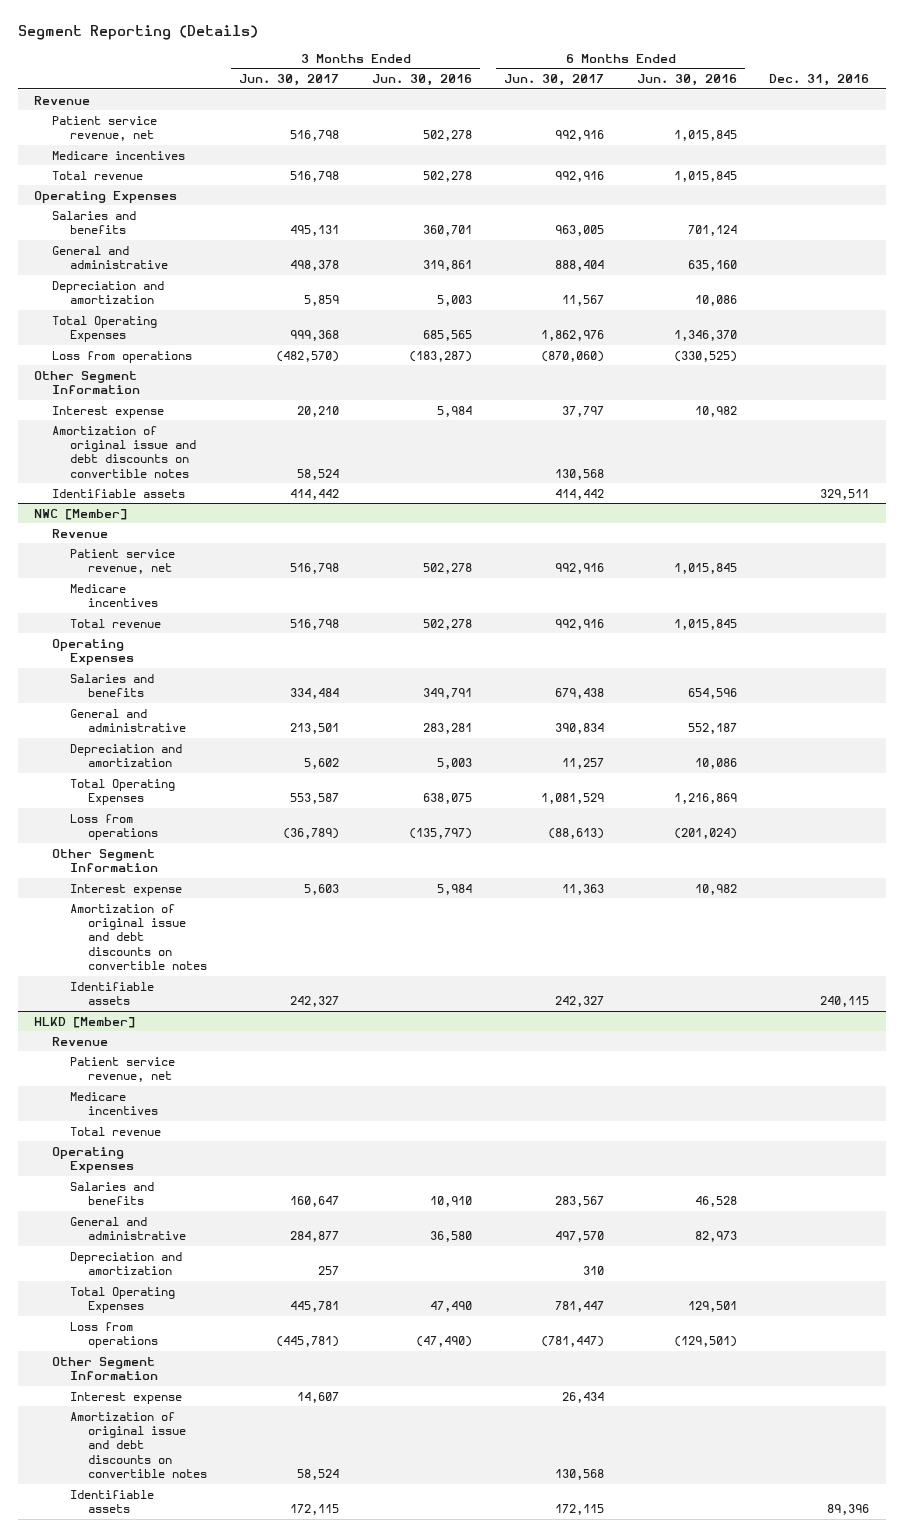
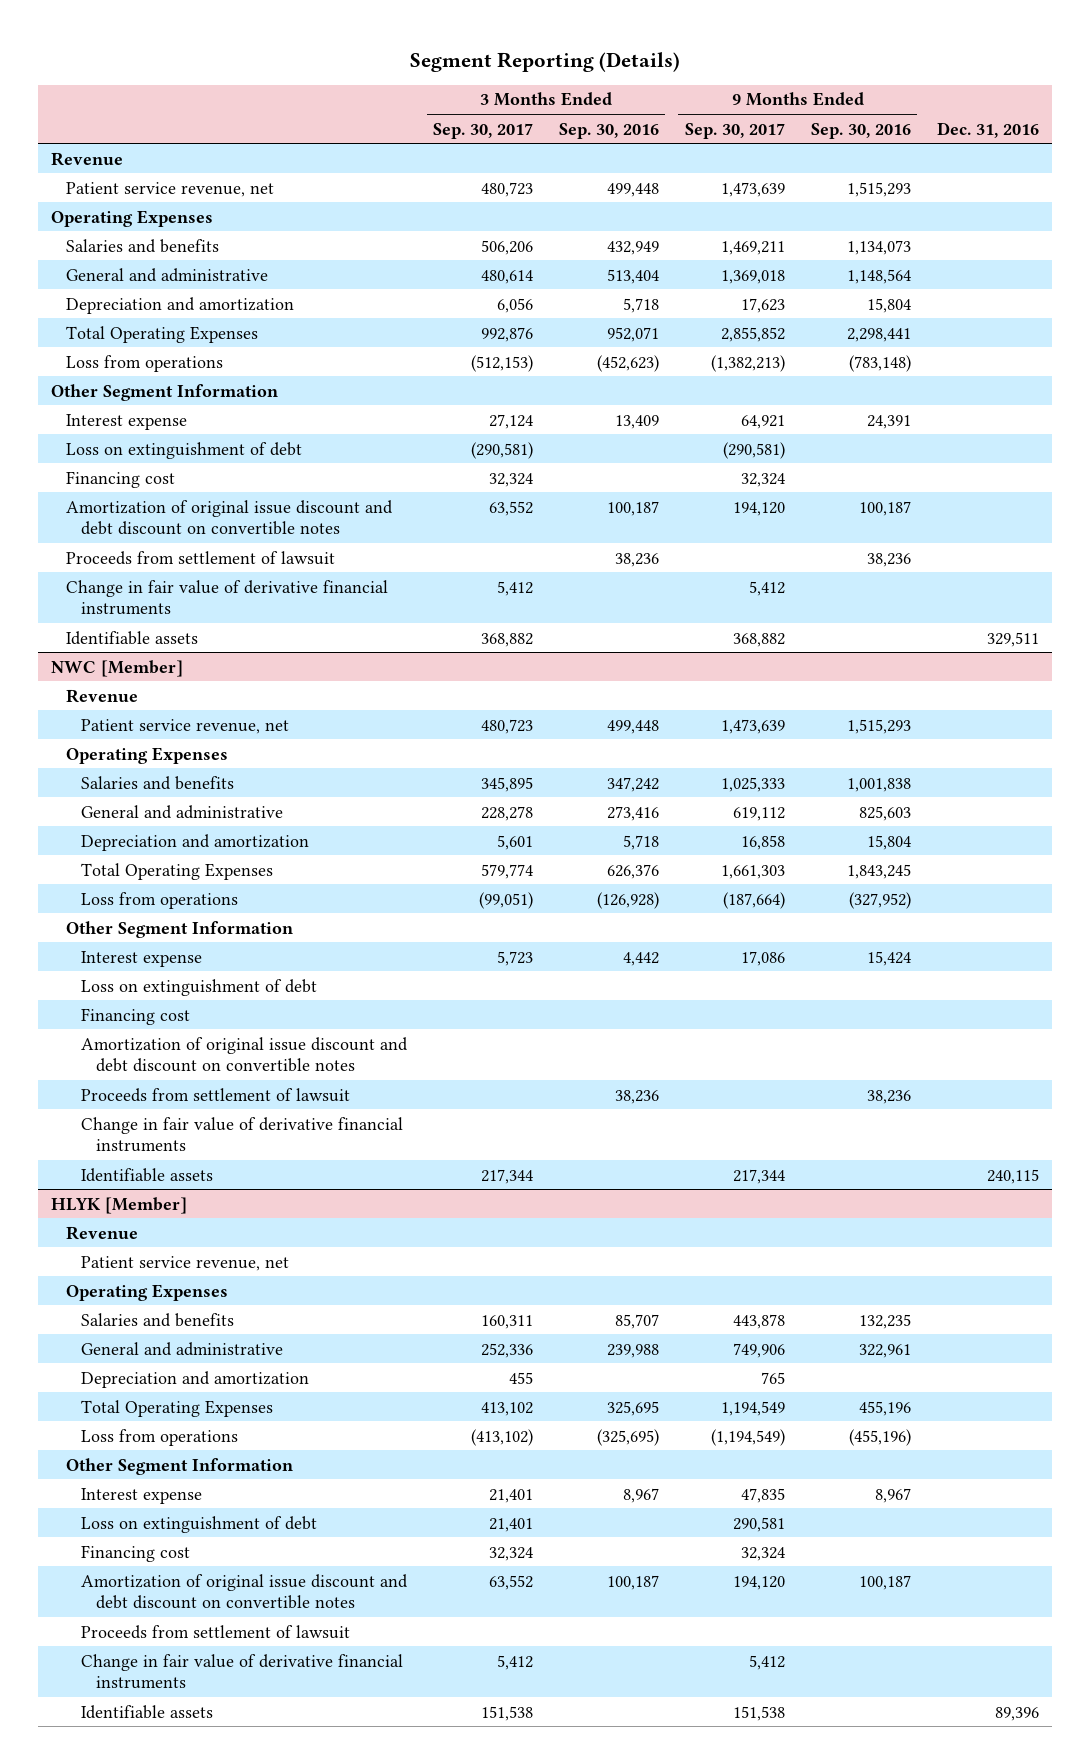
- | 3 Months Ended Jun. 30, 2017 | 3 Months Ended Jun. 30, 2016 | 6 Months Ended Jun. 30, 2017 | 6 Months Ended Jun. 30, 2016 | Dec. 31, 2016
+ | 3 Months Ended Sep. 30, 2017 | 3 Months Ended Sep. 30, 2016 | 9 Months Ended Sep. 30, 2017 | 9 Months Ended Sep. 30, 2016 | Dec. 31, 2016
- Medicare incentives
- Total revenue | 516,798 | 502,278 | 992,916 | 1,015,845 |
- Amortization of original issue and debt discounts on convertible notes | 58,524 | | 130,568 | |
+ Loss on extinguishment of debt | (290,581) | | (290,581) | |
+ Financing cost | 32,324 | | 32,324 | |
+ Amortization of original issue discount and debt discount on convertible notes | 63,552 | 100,187 | 194,120 | 100,187 |
+ Proceeds from settlement of lawsuit | | 38,236 | | 38,236 |
+ Change in fair value of derivative financial instruments | 5,412 | | 5,412 | |
@ NWC [Member]
- Medicare incentives
- Total revenue | 516,798 | 502,278 | 992,916 | 1,015,845 |
- Amortization of original issue and debt discounts on convertible notes
+ Loss on extinguishment of debt
+ Financing cost
+ Amortization of original issue discount and debt discount on convertible notes
+ Proceeds from settlement of lawsuit | | 38,236 | | 38,236 |
+ Change in fair value of derivative financial instruments
- HLKD [Member]
+ HLYK [Member]
- Medicare incentives
- Total revenue
- Amortization of original issue and debt discounts on convertible notes | 58,524 | | 130,568 | |
+ Loss on extinguishment of debt | 21,401 | | 290,581 | |
+ Financing cost | 32,324 | | 32,324 | |
+ Amortization of original issue discount and debt discount on convertible notes | 63,552 | 100,187 | 194,120 | 100,187 |
+ Proceeds from settlement of lawsuit
+ Change in fair value of derivative financial instruments | 5,412 | | 5,412 | |

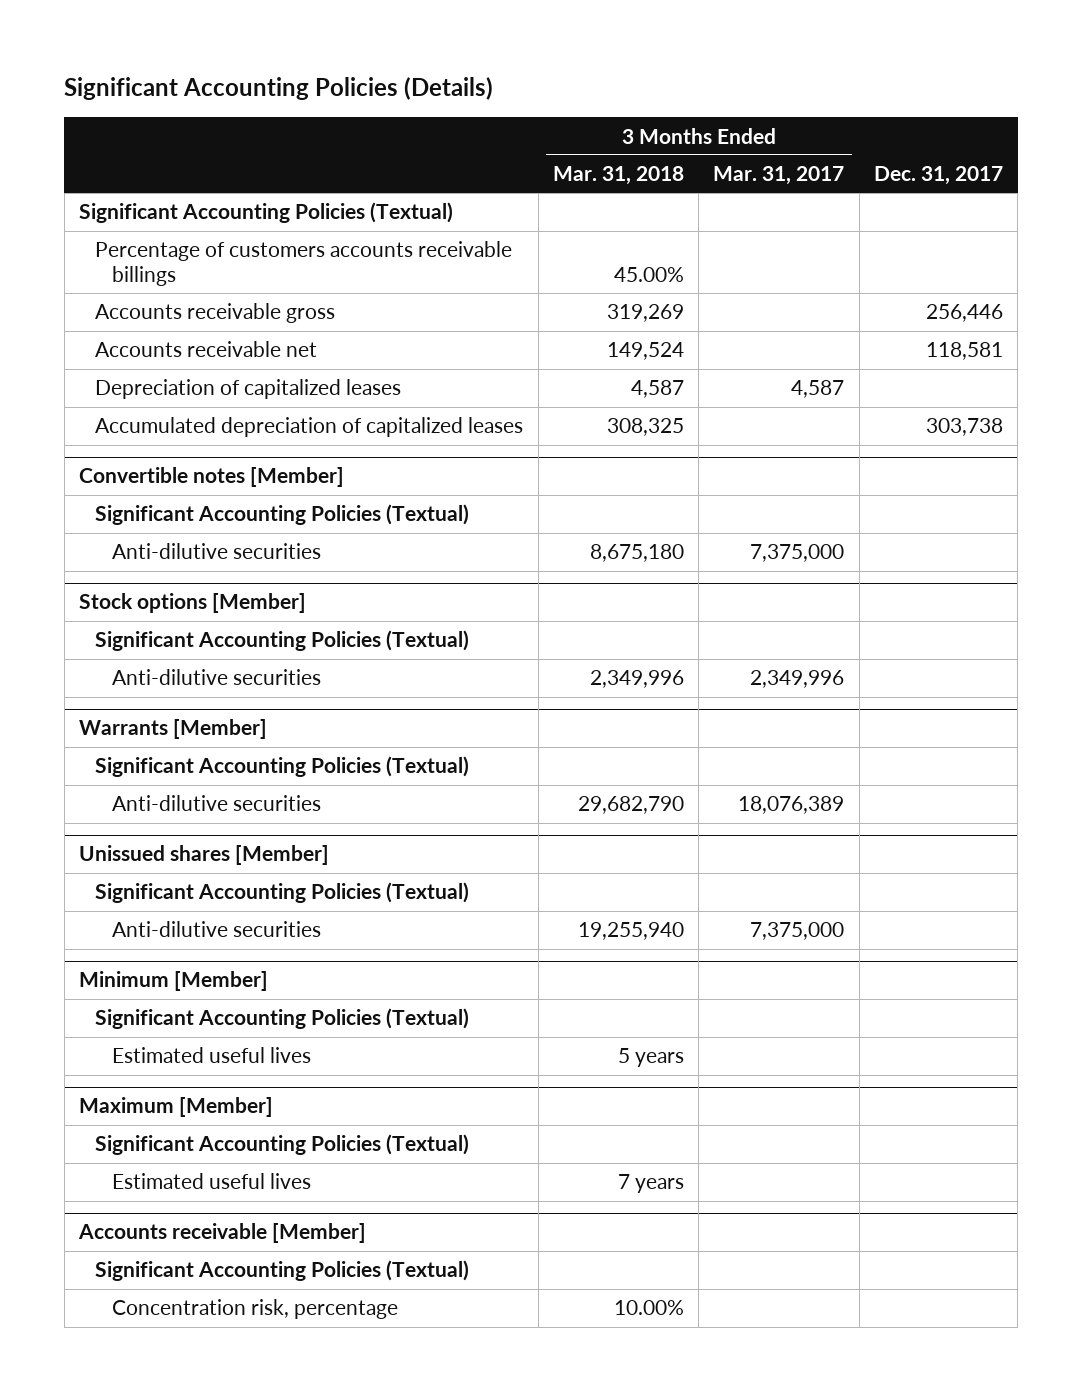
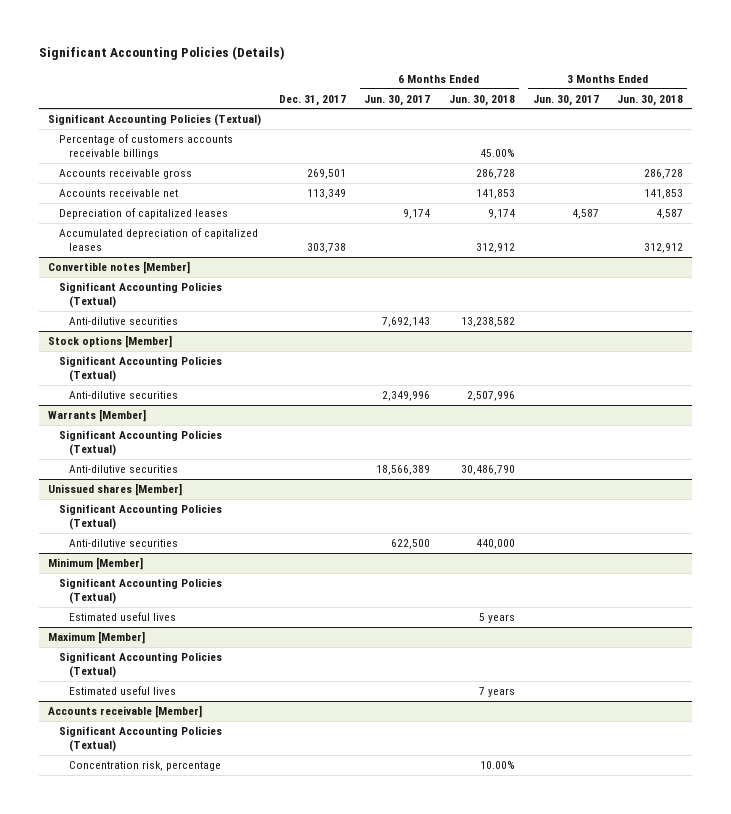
- | 3 Months Ended Mar. 31, 2018 | 3 Months Ended Mar. 31, 2017 | Dec. 31, 2017
+ | Dec. 31, 2017 | 6 Months Ended Jun. 30, 2017 | 6 Months Ended Jun. 30, 2018 | 3 Months Ended Jun. 30, 2017 | 3 Months Ended Jun. 30, 2018
- Accounts receivable gross | 319,269 | | 256,446
- Accounts receivable net | 149,524 | | 118,581
+ Accounts receivable gross | 269,501 | | 286,728 | | 286,728
+ Accounts receivable net | 113,349 | | 141,853 | | 141,853

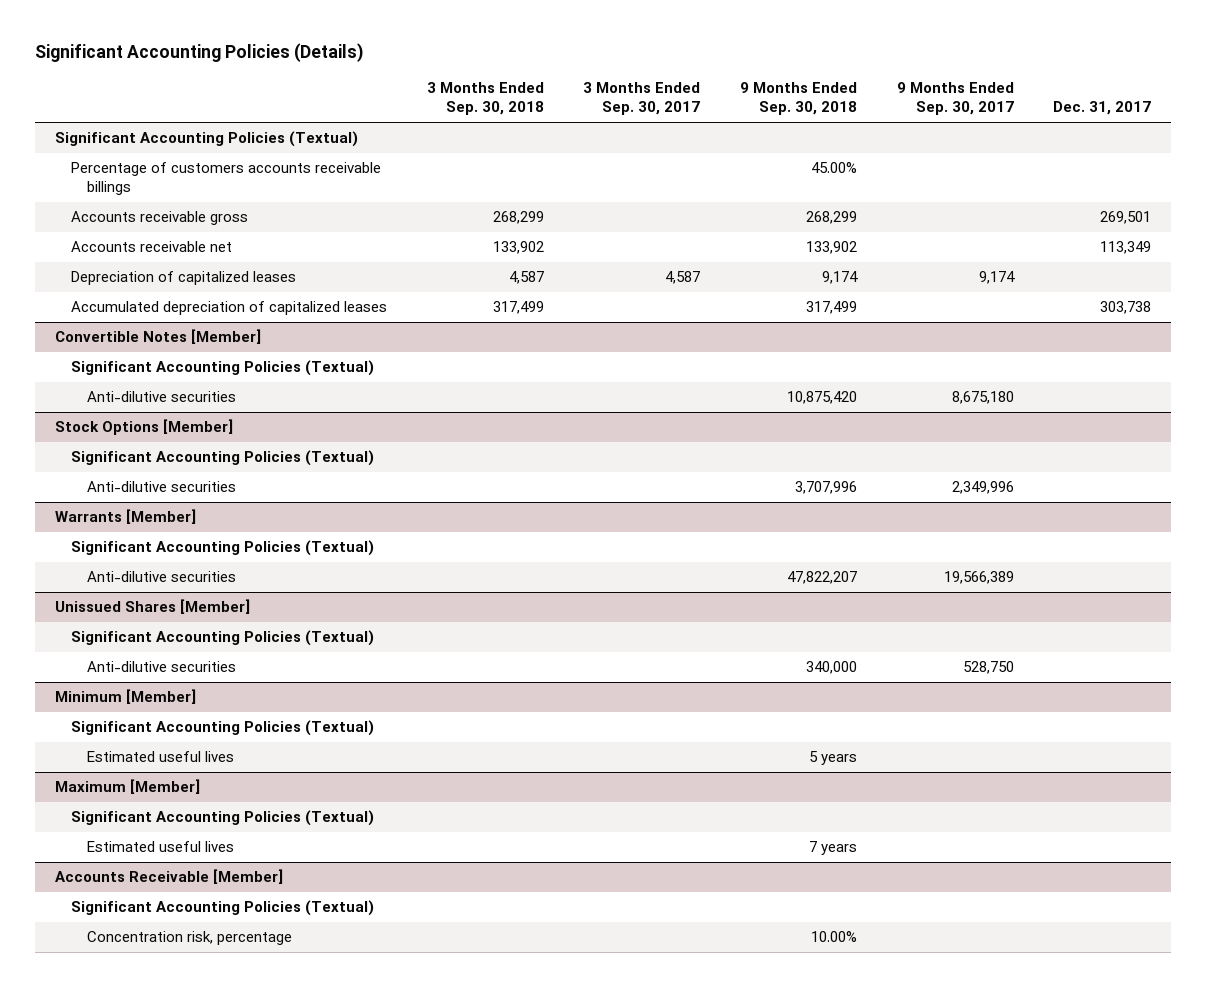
- | Dec. 31, 2017 | 6 Months Ended Jun. 30, 2017 | 6 Months Ended Jun. 30, 2018 | 3 Months Ended Jun. 30, 2017 | 3 Months Ended Jun. 30, 2018
+ | 3 Months Ended Sep. 30, 2018 | 3 Months Ended Sep. 30, 2017 | 9 Months Ended Sep. 30, 2018 | 9 Months Ended Sep. 30, 2017 | Dec. 31, 2017
- Convertible notes [Member]
+ Convertible Notes [Member]
- Stock options [Member]
+ Stock Options [Member]
- Unissued shares [Member]
+ Unissued Shares [Member]
- Accounts receivable [Member]
+ Accounts Receivable [Member]

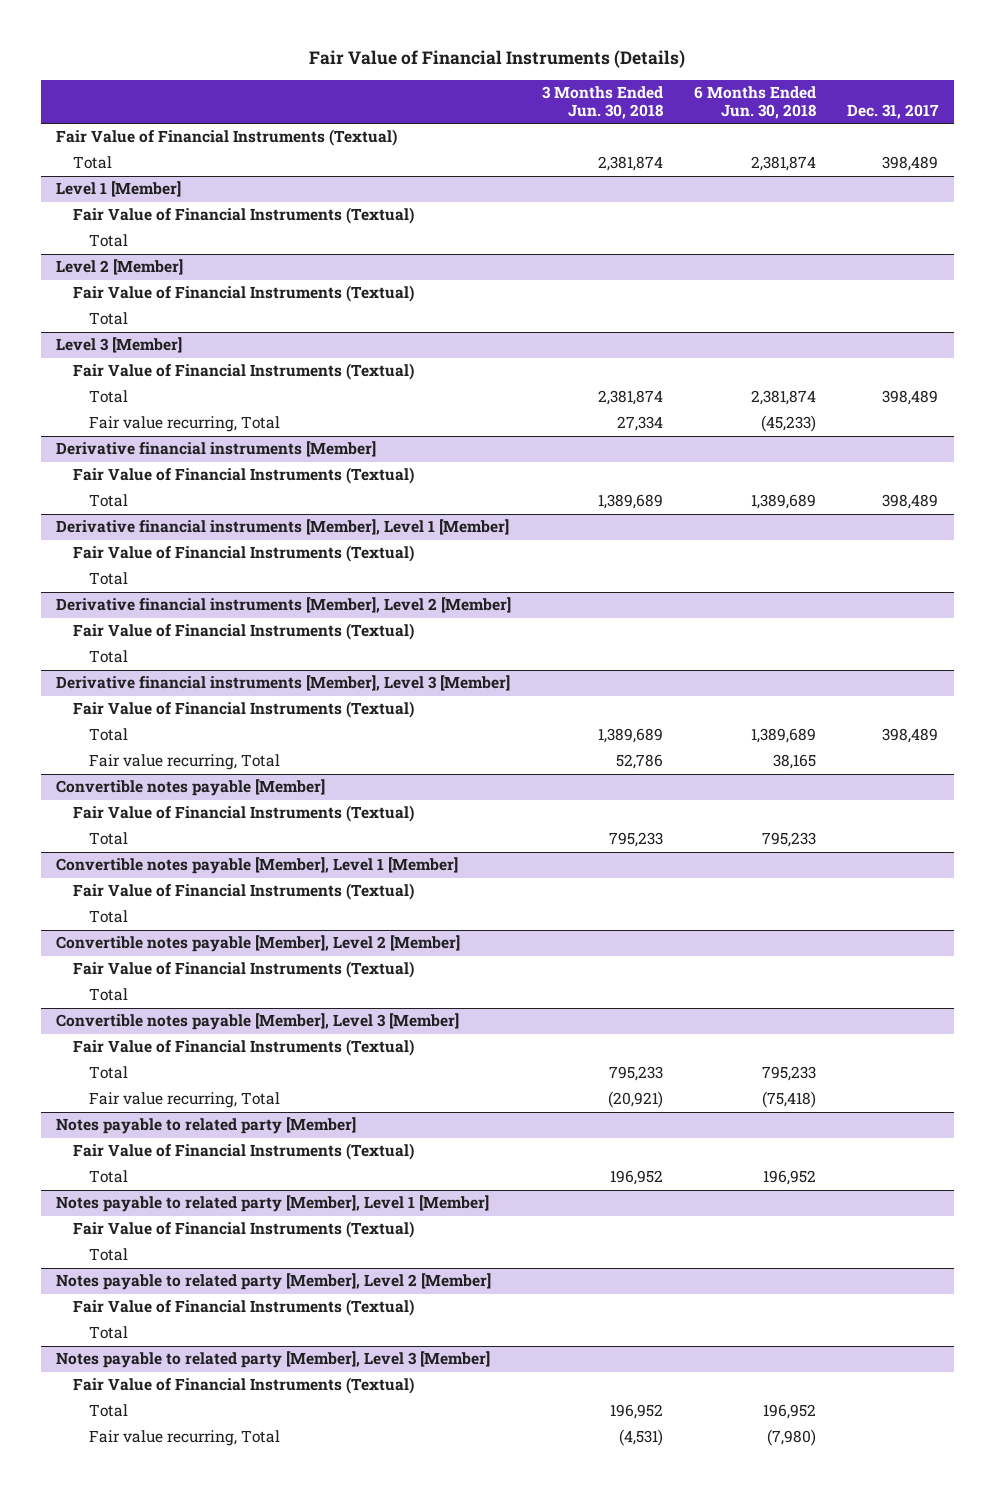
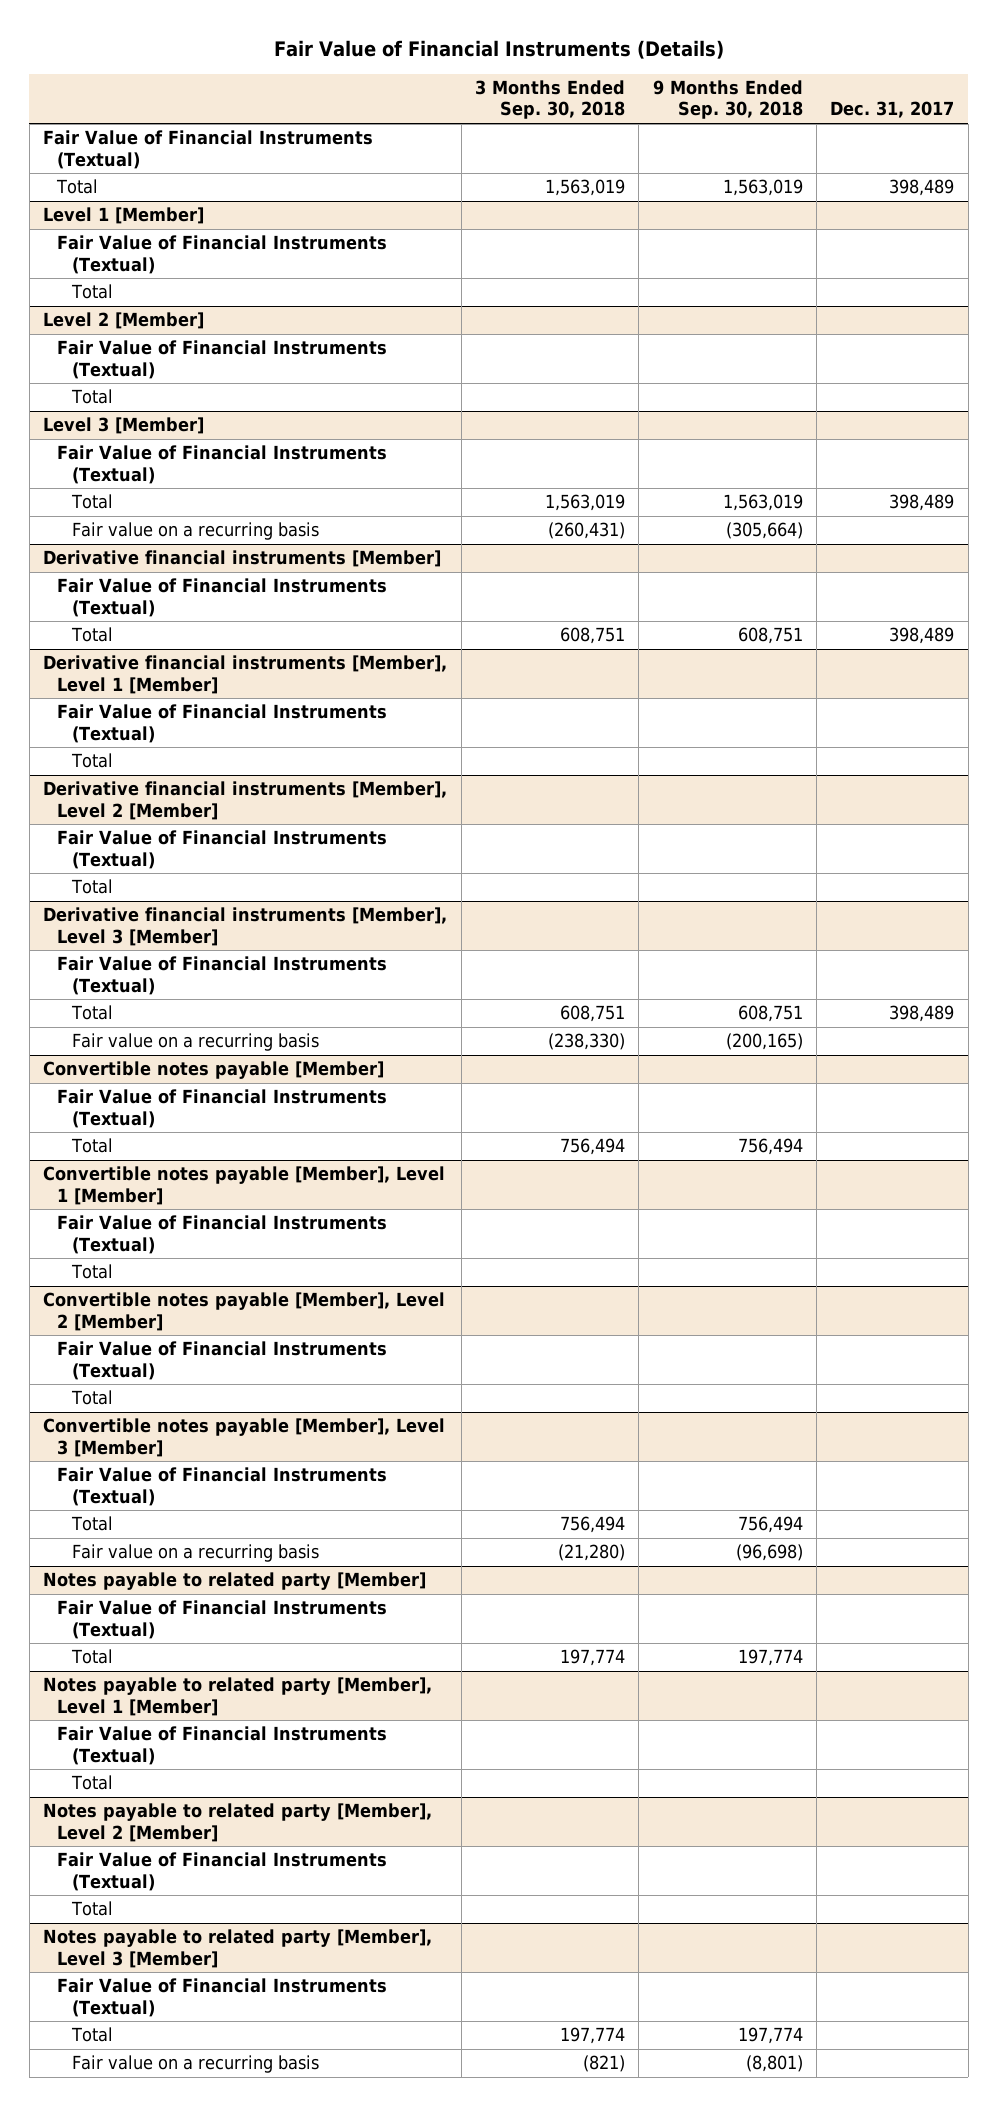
- | 3 Months Ended Jun. 30, 2018 | 6 Months Ended Jun. 30, 2018 | Dec. 31, 2017
+ | 3 Months Ended Sep. 30, 2018 | 9 Months Ended Sep. 30, 2018 | Dec. 31, 2017
@ Level 3 [Member]
- Fair value recurring, Total | 27,334 | (45,233) |
+ Fair value on a recurring basis | (260,431) | (305,664) |
@ Derivative financial instruments [Member], Level 3 [Member]
- Fair value recurring, Total | 52,786 | 38,165 |
+ Fair value on a recurring basis | (238,330) | (200,165) |
@ Convertible notes payable [Member], Level 3 [Member]
- Fair value recurring, Total | (20,921) | (75,418) |
+ Fair value on a recurring basis | (21,280) | (96,698) |
@ Notes payable to related party [Member], Level 3 [Member]
- Fair value recurring, Total | (4,531) | (7,980) |
+ Fair value on a recurring basis | (821) | (8,801) |

